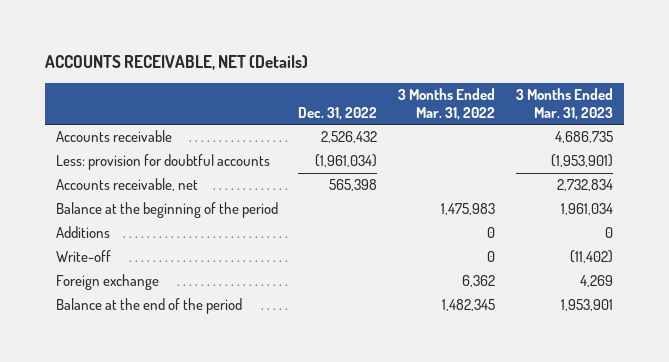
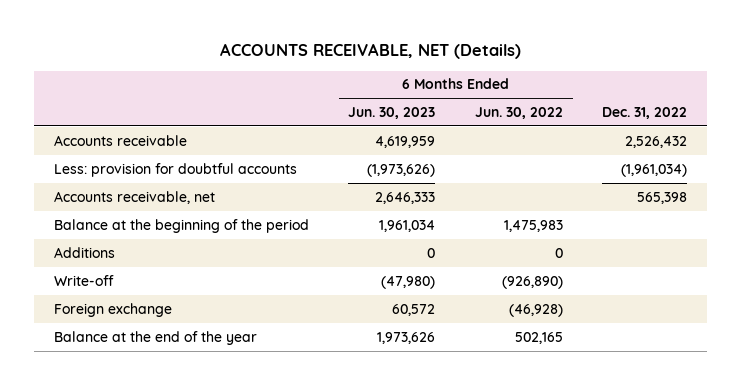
- | Dec. 31, 2022 | 3 Months Ended Mar. 31, 2022 | 3 Months Ended Mar. 31, 2023
+ | 6 Months Ended Jun. 30, 2023 | 6 Months Ended Jun. 30, 2022 | Dec. 31, 2022
- Balance at the end of the period | | 1,482,345 | 1,953,901
+ Balance at the end of the year | 1,973,626 | 502,165 |

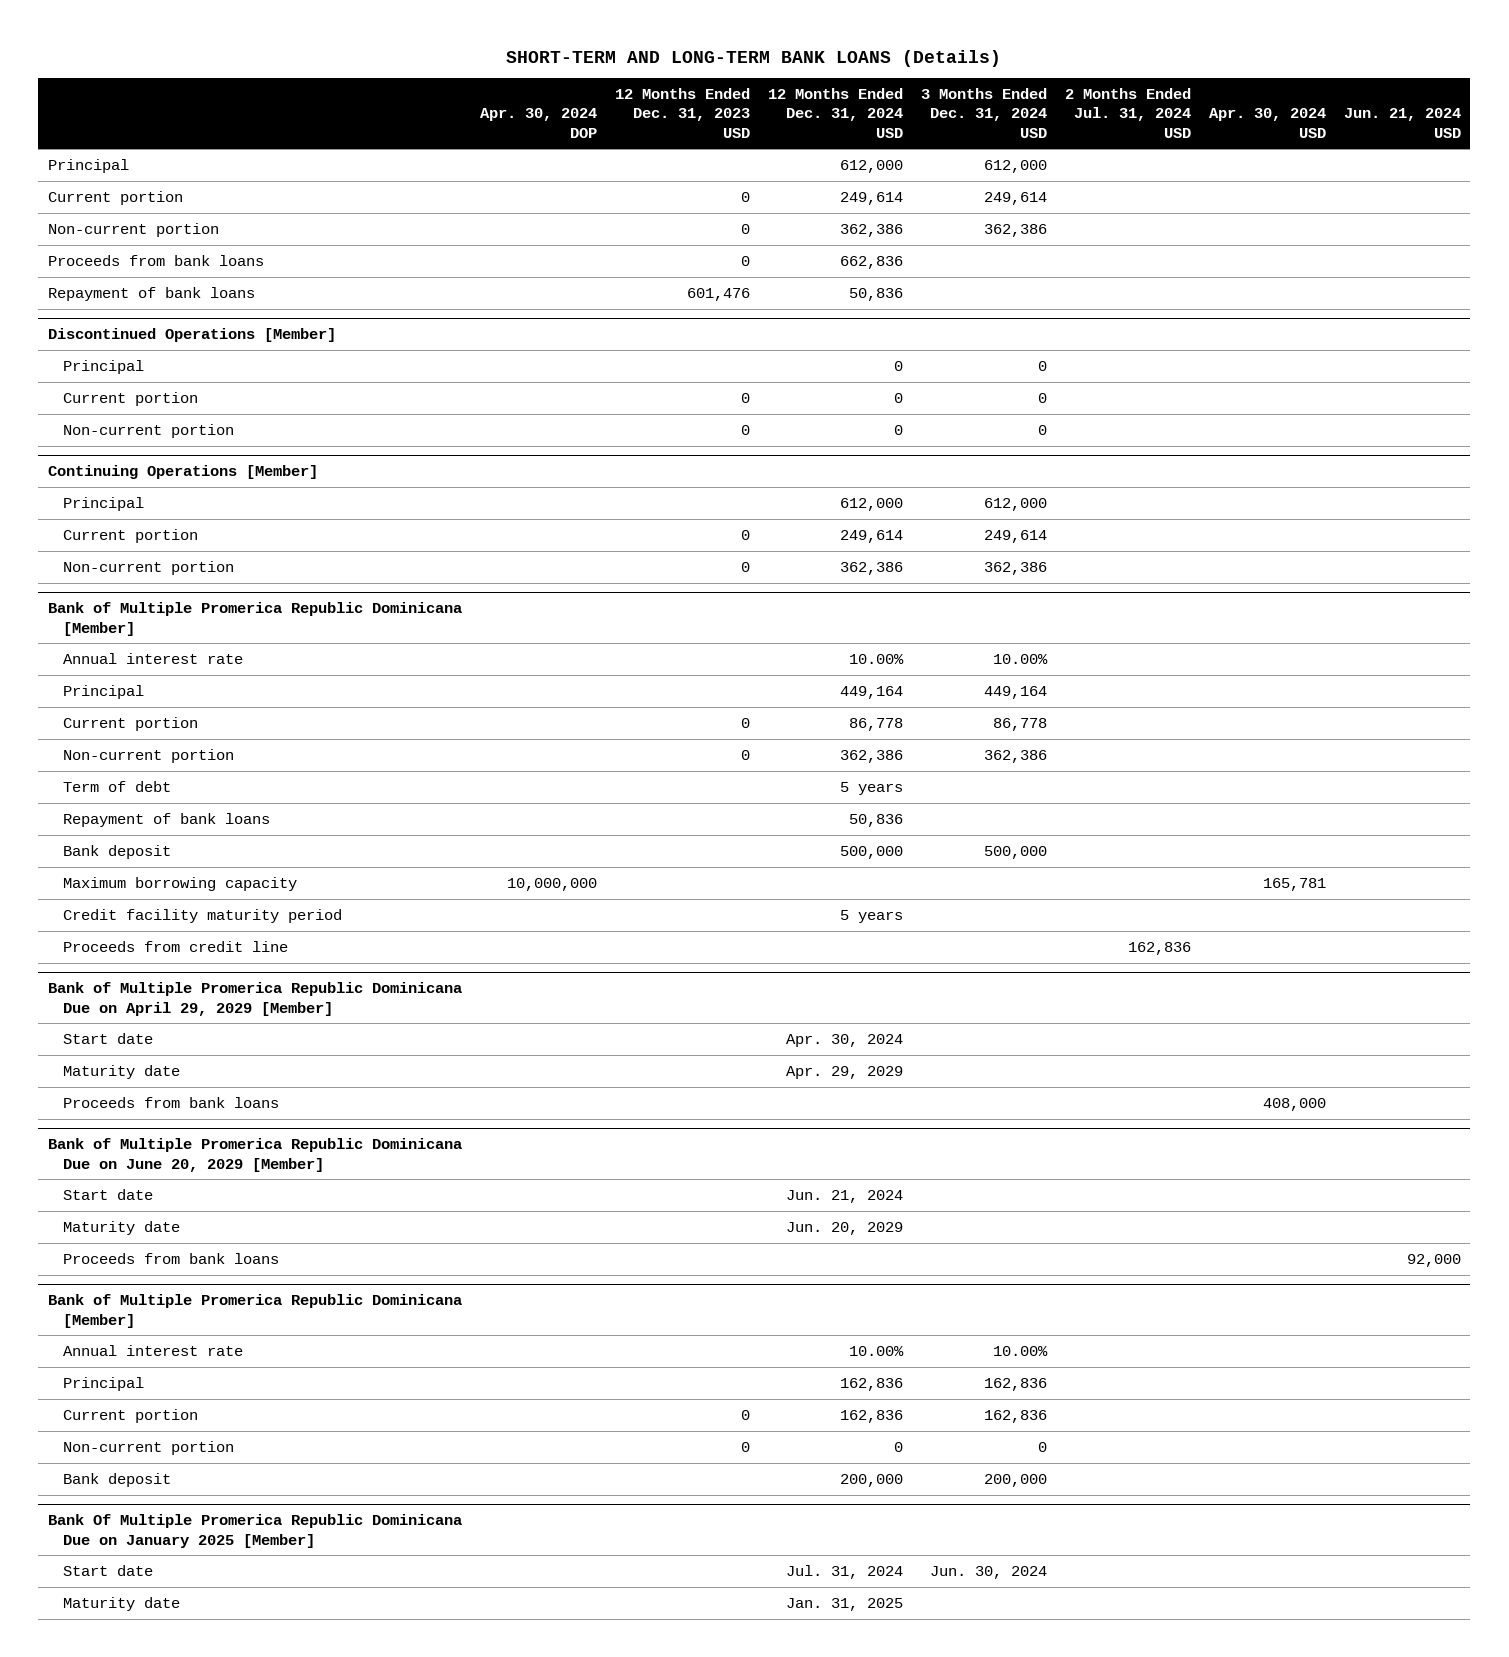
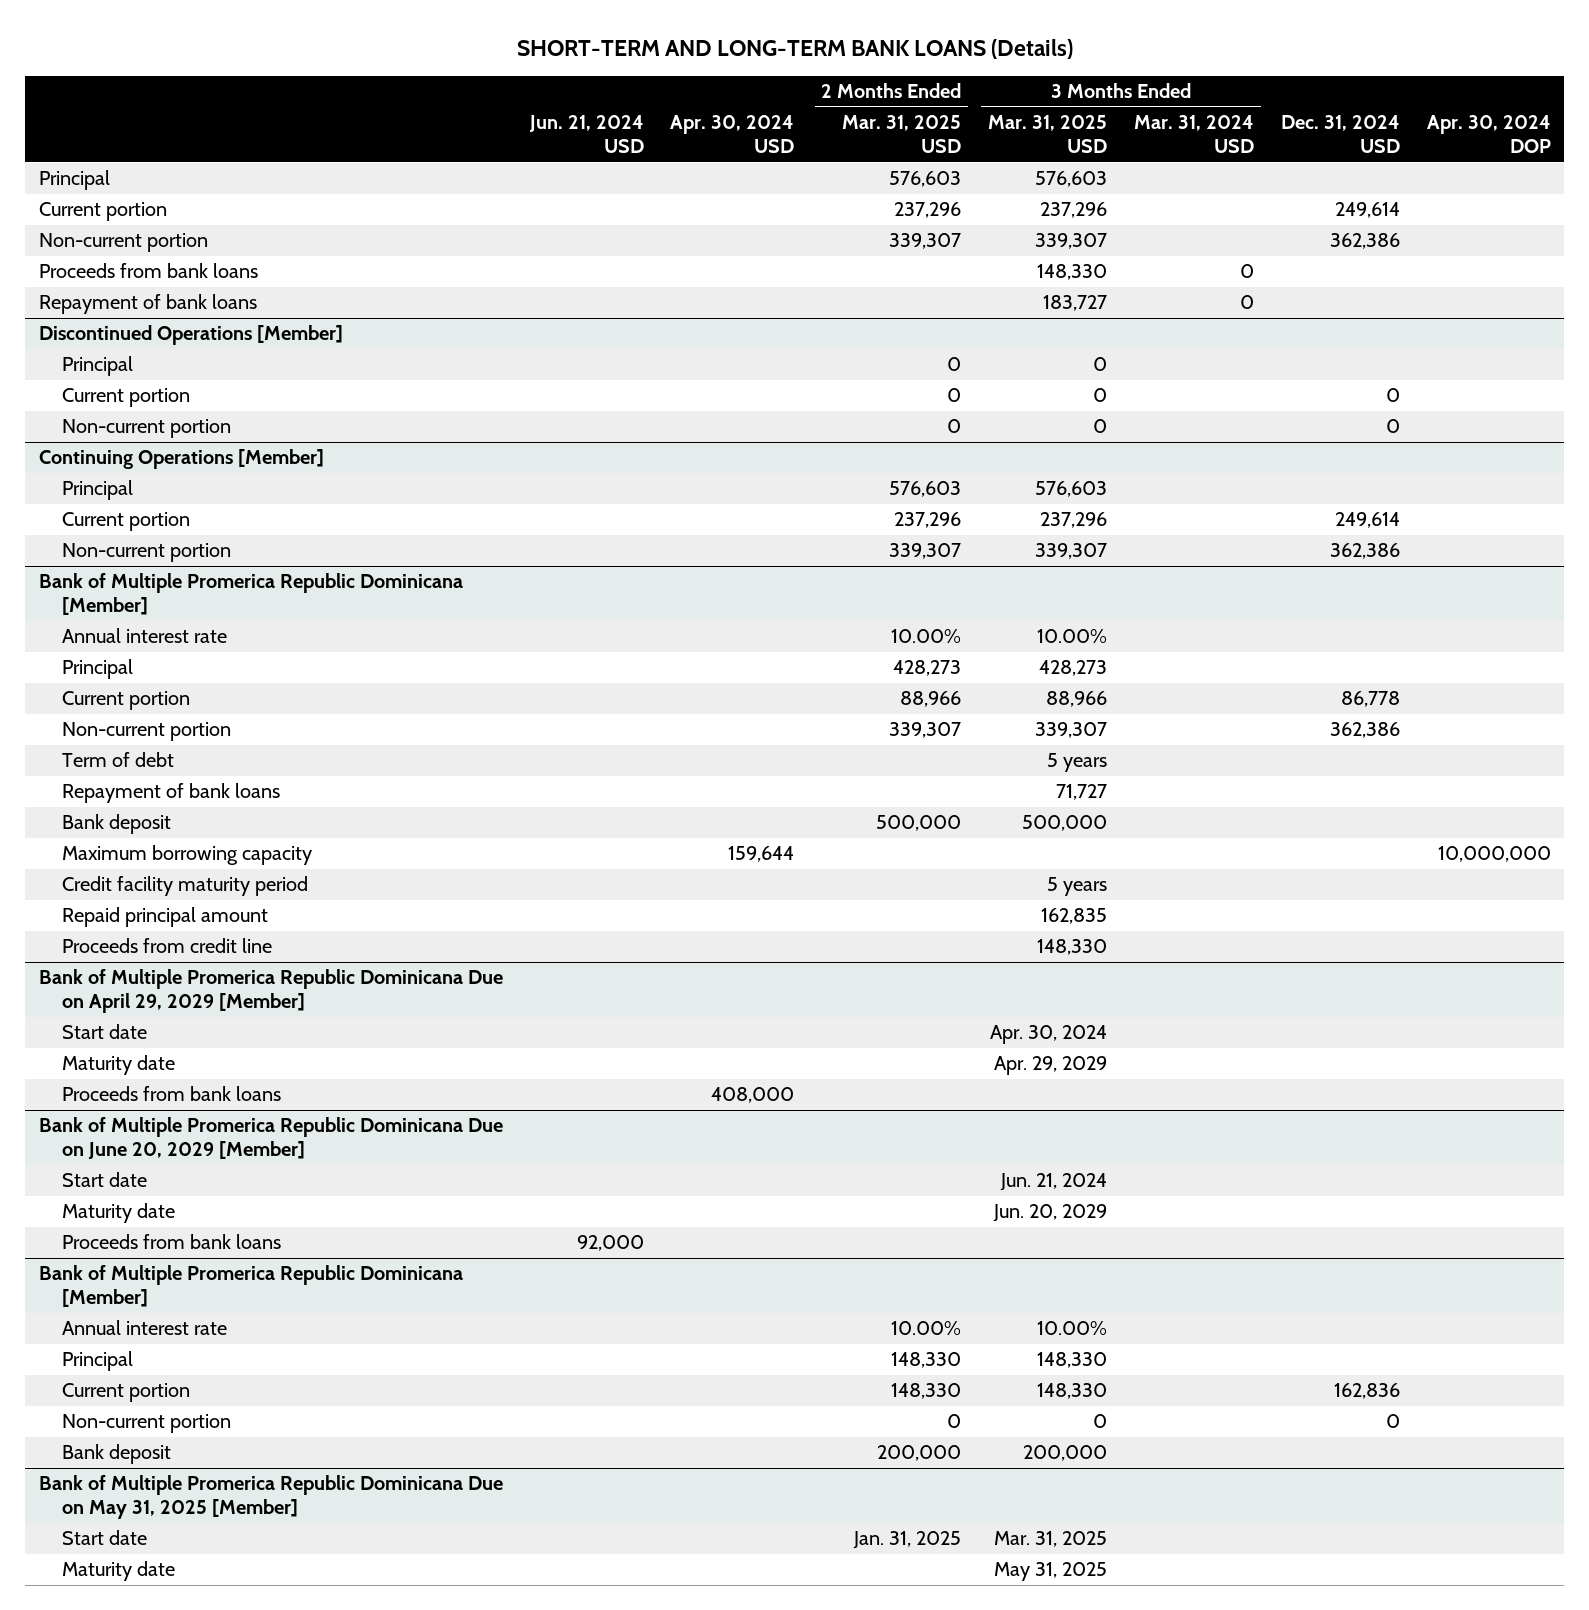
- | Apr. 30, 2024 DOP | 12 Months Ended Dec. 31, 2023 USD | 12 Months Ended Dec. 31, 2024 USD | 3 Months Ended Dec. 31, 2024 USD | 2 Months Ended Jul. 31, 2024 USD | Apr. 30, 2024 USD | Jun. 21, 2024 USD
+ | Jun. 21, 2024 USD | Apr. 30, 2024 USD | 2 Months Ended Mar. 31, 2025 USD | 3 Months Ended Mar. 31, 2025 USD | 3 Months Ended Mar. 31, 2024 USD | Dec. 31, 2024 USD | Apr. 30, 2024 DOP
@ Bank of Multiple Promerica Republic Dominicana [Member]
- Maximum borrowing capacity | 10,000,000 | | | | | 165,781 |
+ Maximum borrowing capacity | | 159,644 | | | | | 10,000,000
+ Repaid principal amount | | | | 162,835 | | |
- Bank Of Multiple Promerica Republic Dominicana Due on January 2025 [Member]
- Start date | | | Jul. 31, 2024 | Jun. 30, 2024 | | |
- Maturity date | | | Jan. 31, 2025 | | | |
+ Bank of Multiple Promerica Republic Dominicana Due on May 31, 2025 [Member]
+ Start date | | | Jan. 31, 2025 | Mar. 31, 2025 | | |
+ Maturity date | | | | May 31, 2025 | | |

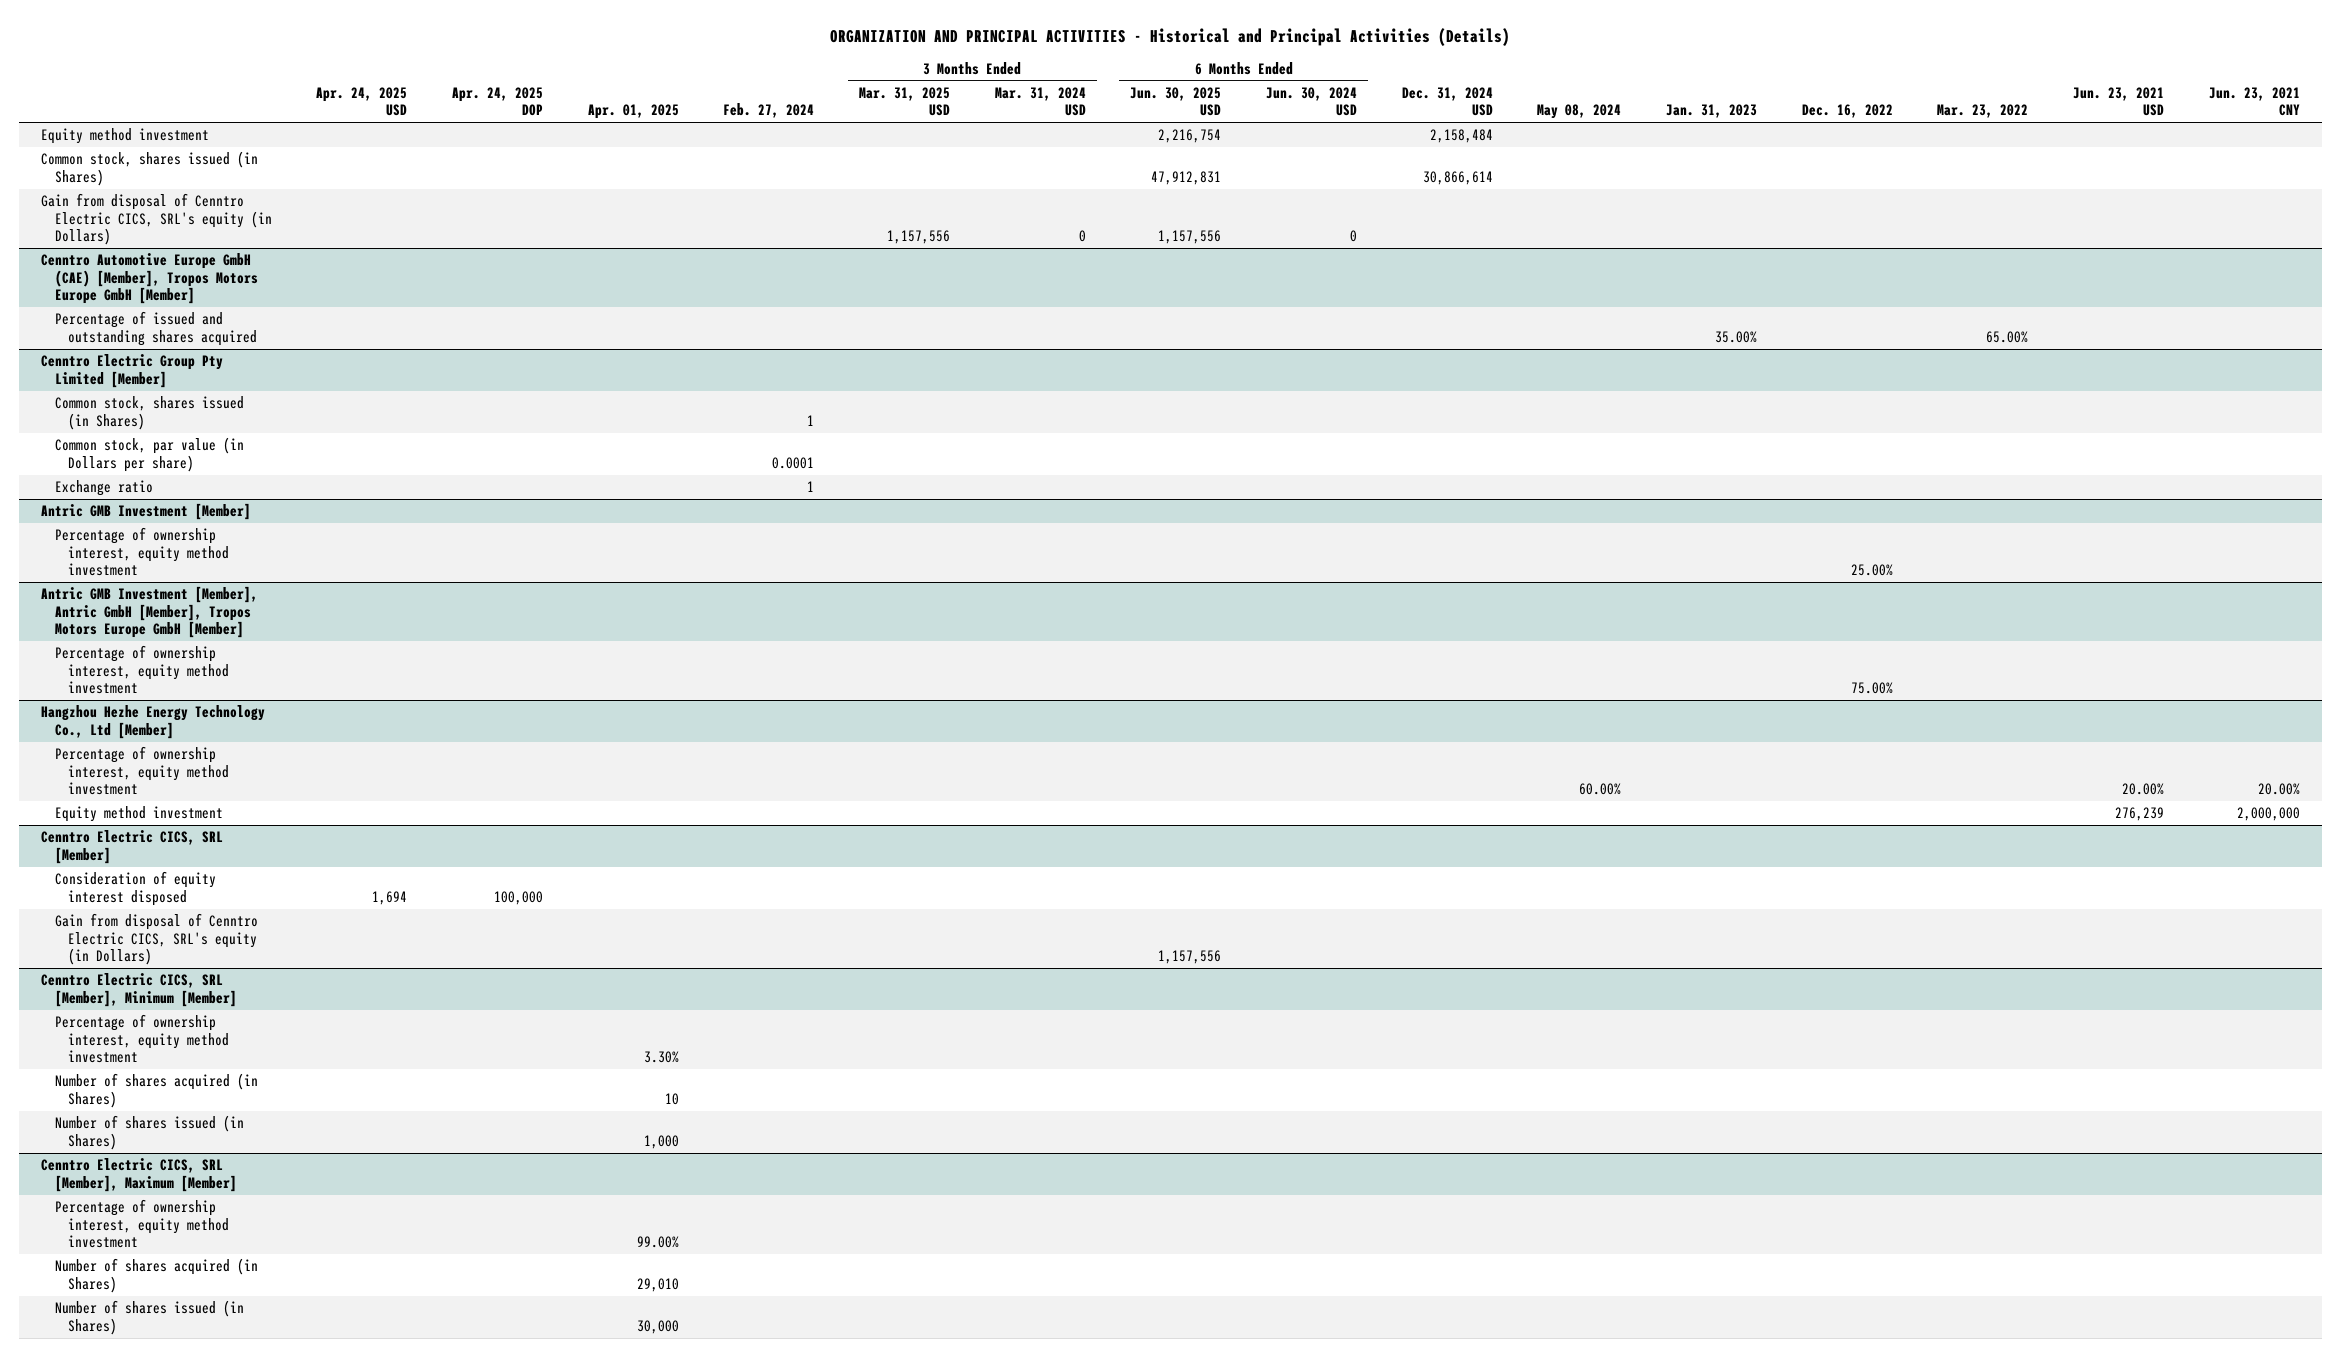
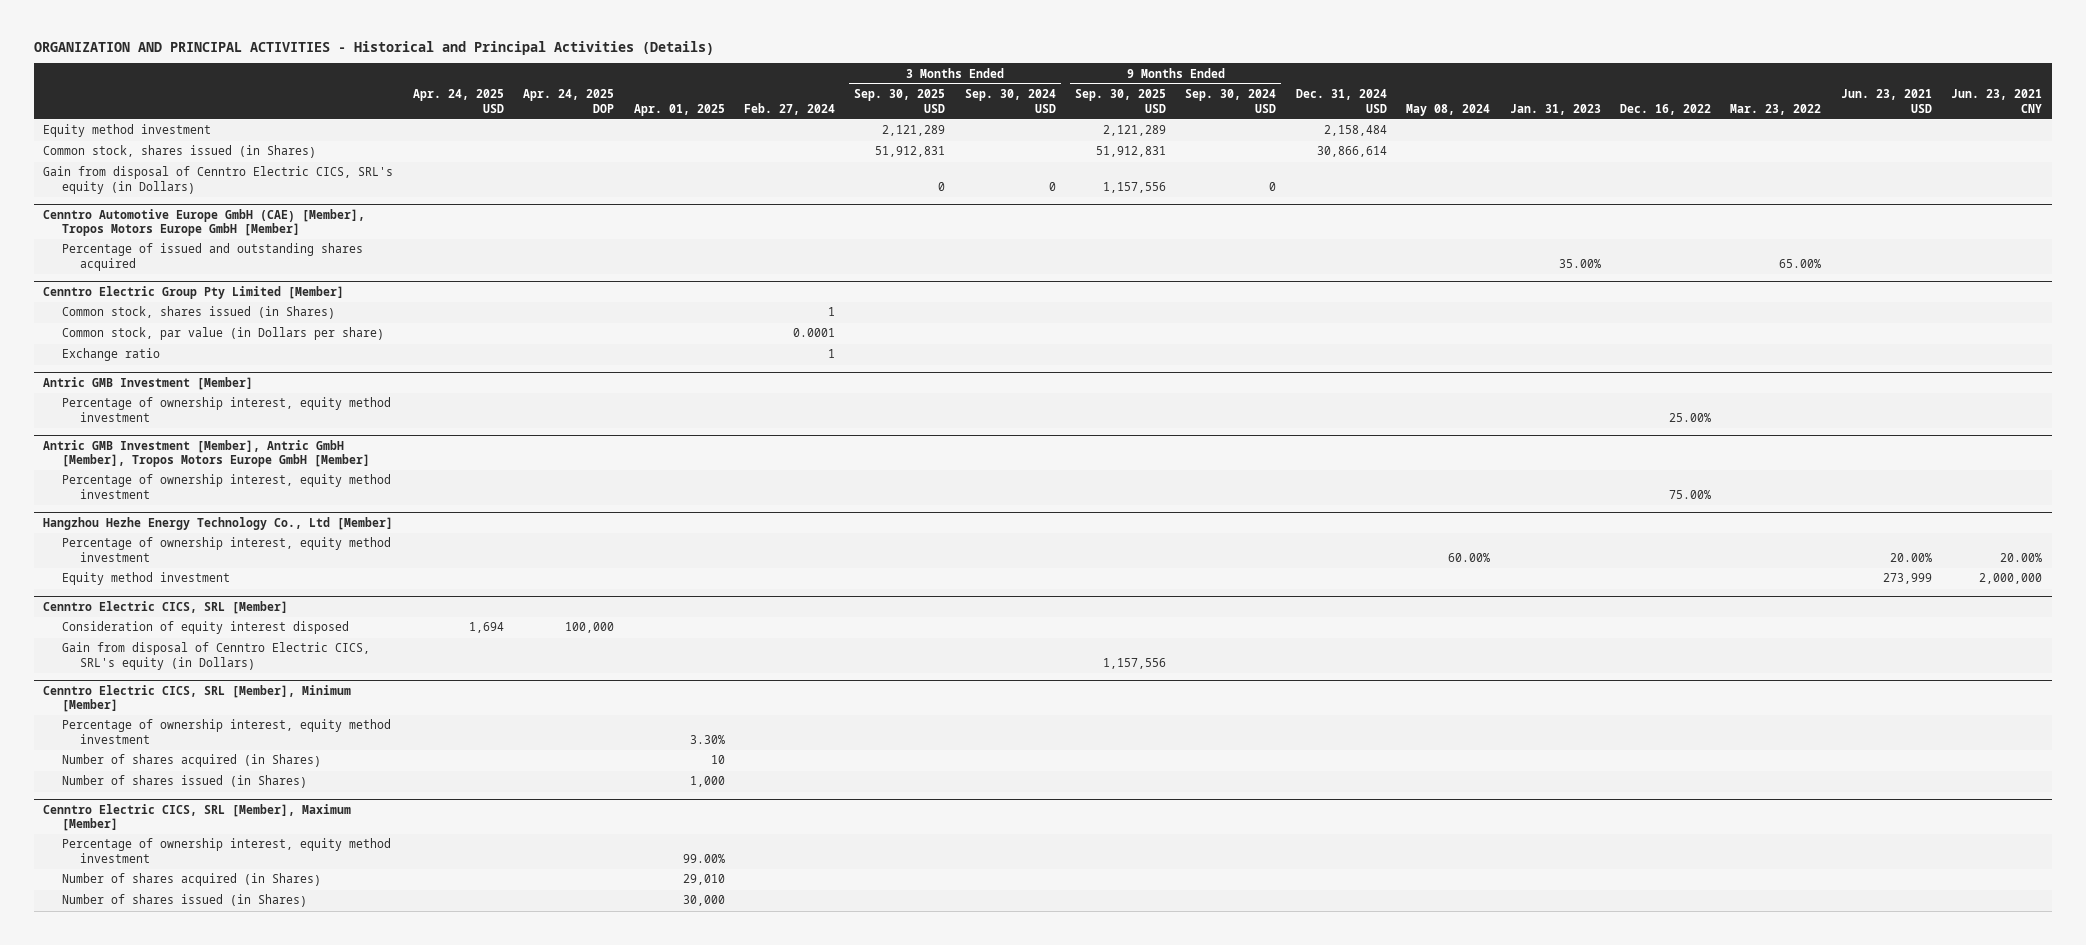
- | Apr. 24, 2025 USD | Apr. 24, 2025 DOP | Apr. 01, 2025 | Feb. 27, 2024 | 3 Months Ended Mar. 31, 2025 USD | 3 Months Ended Mar. 31, 2024 USD | 6 Months Ended Jun. 30, 2025 USD | 6 Months Ended Jun. 30, 2024 USD | Dec. 31, 2024 USD | May 08, 2024 | Jan. 31, 2023 | Dec. 16, 2022 | Mar. 23, 2022 | Jun. 23, 2021 USD | Jun. 23, 2021 CNY
+ | Apr. 24, 2025 USD | Apr. 24, 2025 DOP | Apr. 01, 2025 | Feb. 27, 2024 | 3 Months Ended Sep. 30, 2025 USD | 3 Months Ended Sep. 30, 2024 USD | 9 Months Ended Sep. 30, 2025 USD | 9 Months Ended Sep. 30, 2024 USD | Dec. 31, 2024 USD | May 08, 2024 | Jan. 31, 2023 | Dec. 16, 2022 | Mar. 23, 2022 | Jun. 23, 2021 USD | Jun. 23, 2021 CNY
@ Hangzhou Hezhe Energy Technology Co., Ltd [Member]
- Equity method investment | | | | | | | | | | | | | | 276,239 | 2,000,000
+ Equity method investment | | | | | | | | | | | | | | 273,999 | 2,000,000

